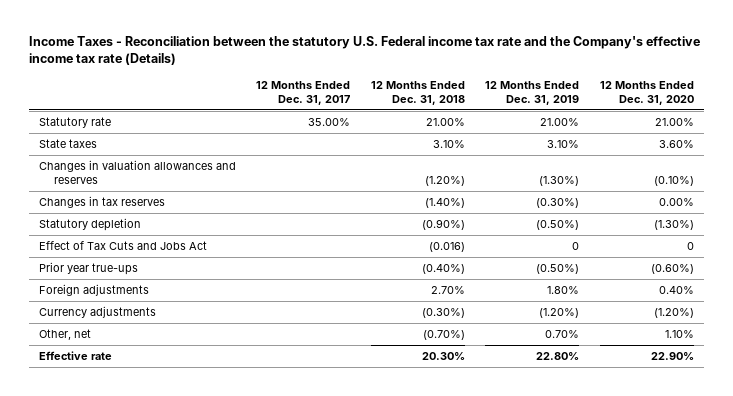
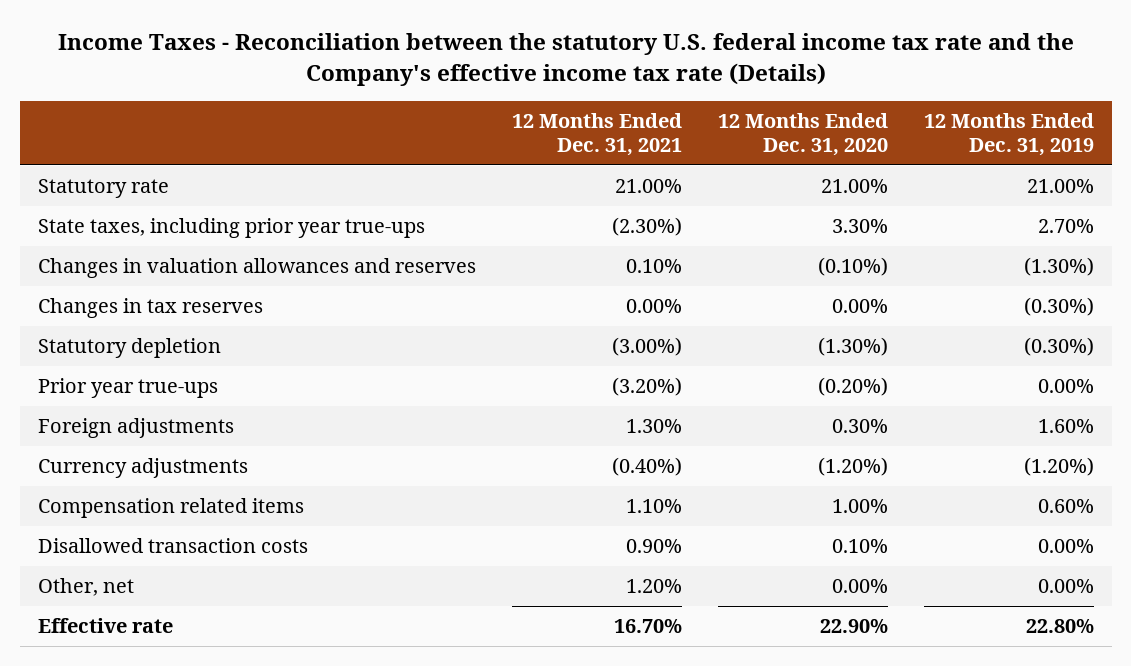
- Income Taxes - Reconciliation between the statutory U.S. Federal income tax rate and the Company's effective income tax rate (Details)
+ Income Taxes - Reconciliation between the statutory U.S. federal income tax rate and the Company's effective income tax rate (Details)
- | 12 Months Ended Dec. 31, 2017 | 12 Months Ended Dec. 31, 2018 | 12 Months Ended Dec. 31, 2019 | 12 Months Ended Dec. 31, 2020
+ | 12 Months Ended Dec. 31, 2021 | 12 Months Ended Dec. 31, 2020 | 12 Months Ended Dec. 31, 2019
- State taxes | | 3.10% | 3.10% | 3.60%
+ State taxes, including prior year true-ups | (2.30%) | 3.30% | 2.70%
- Statutory depletion | | (0.90%) | (0.50%) | (1.30%)
- Effect of Tax Cuts and Jobs Act | | (0.016) | 0 | 0
- Prior year true-ups | | (0.40%) | (0.50%) | (0.60%)
- Foreign adjustments | | 2.70% | 1.80% | 0.40%
+ Statutory depletion | (3.00%) | (1.30%) | (0.30%)
+ Prior year true-ups | (3.20%) | (0.20%) | 0.00%
+ Foreign adjustments | 1.30% | 0.30% | 1.60%
- Other, net | | (0.70%) | 0.70% | 1.10%
+ Compensation related items | 1.10% | 1.00% | 0.60%
+ Disallowed transaction costs | 0.90% | 0.10% | 0.00%
+ Other, net | 1.20% | 0.00% | 0.00%

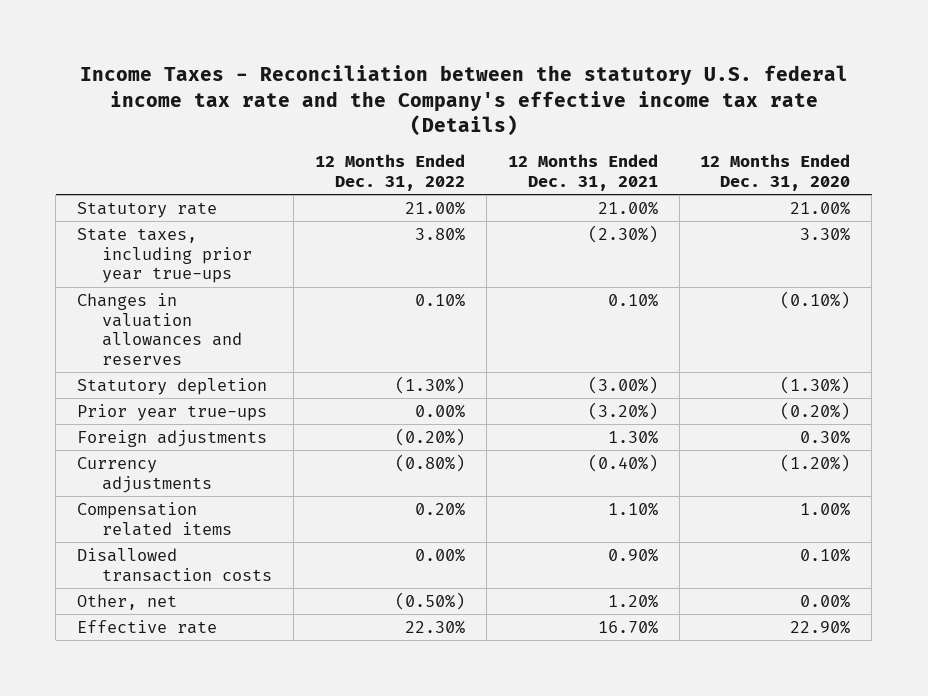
- | 12 Months Ended Dec. 31, 2021 | 12 Months Ended Dec. 31, 2020 | 12 Months Ended Dec. 31, 2019
+ | 12 Months Ended Dec. 31, 2022 | 12 Months Ended Dec. 31, 2021 | 12 Months Ended Dec. 31, 2020
- Changes in tax reserves | 0.00% | 0.00% | (0.30%)

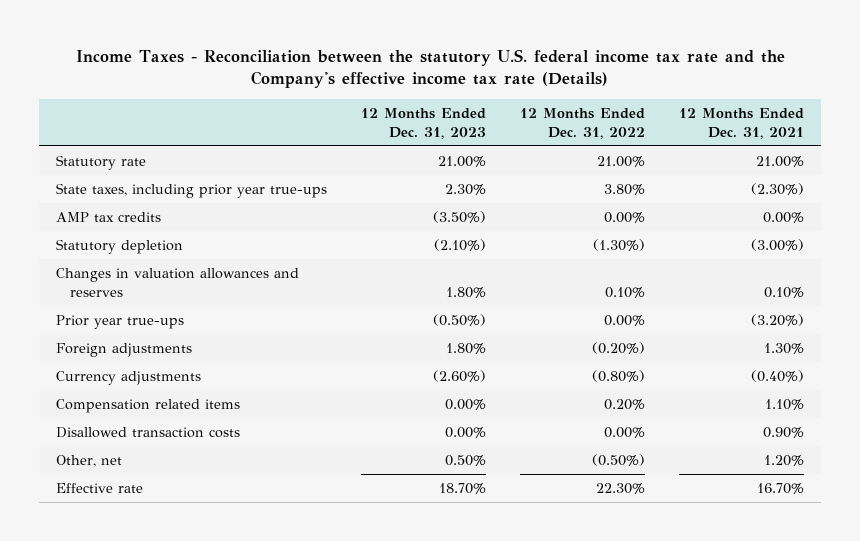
- | 12 Months Ended Dec. 31, 2022 | 12 Months Ended Dec. 31, 2021 | 12 Months Ended Dec. 31, 2020
+ | 12 Months Ended Dec. 31, 2023 | 12 Months Ended Dec. 31, 2022 | 12 Months Ended Dec. 31, 2021
+ AMP tax credits | (3.50%) | 0.00% | 0.00%
moved down: Changes in valuation allowances and reserves | 1.80% | 0.10% | 0.10%

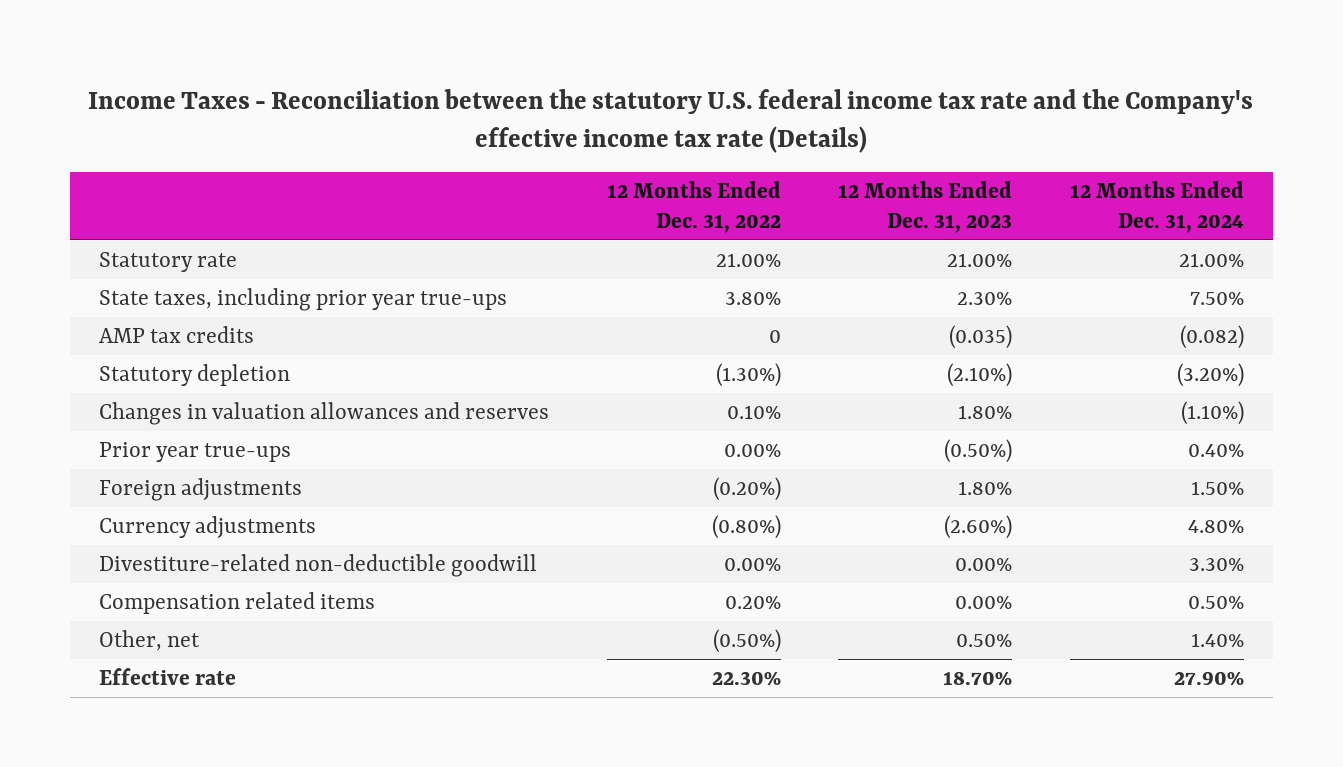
- | 12 Months Ended Dec. 31, 2023 | 12 Months Ended Dec. 31, 2022 | 12 Months Ended Dec. 31, 2021
+ | 12 Months Ended Dec. 31, 2022 | 12 Months Ended Dec. 31, 2023 | 12 Months Ended Dec. 31, 2024
- AMP tax credits | (3.50%) | 0.00% | 0.00%
+ AMP tax credits | 0 | (0.035) | (0.082)
+ Divestiture-related non-deductible goodwill | 0.00% | 0.00% | 3.30%
- Disallowed transaction costs | 0.00% | 0.00% | 0.90%

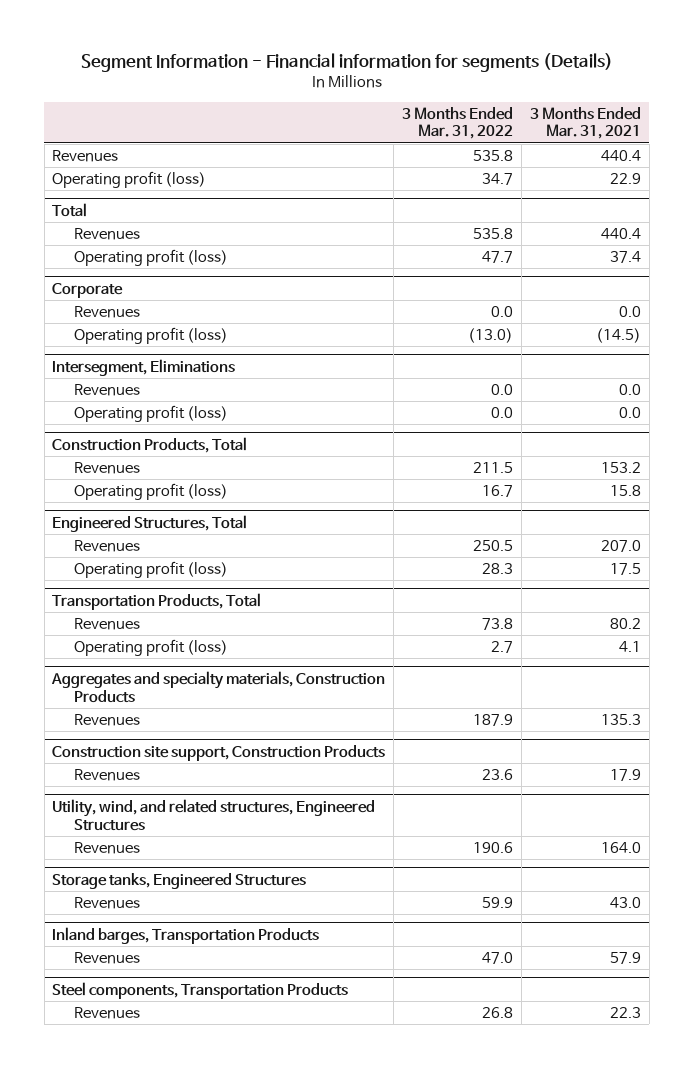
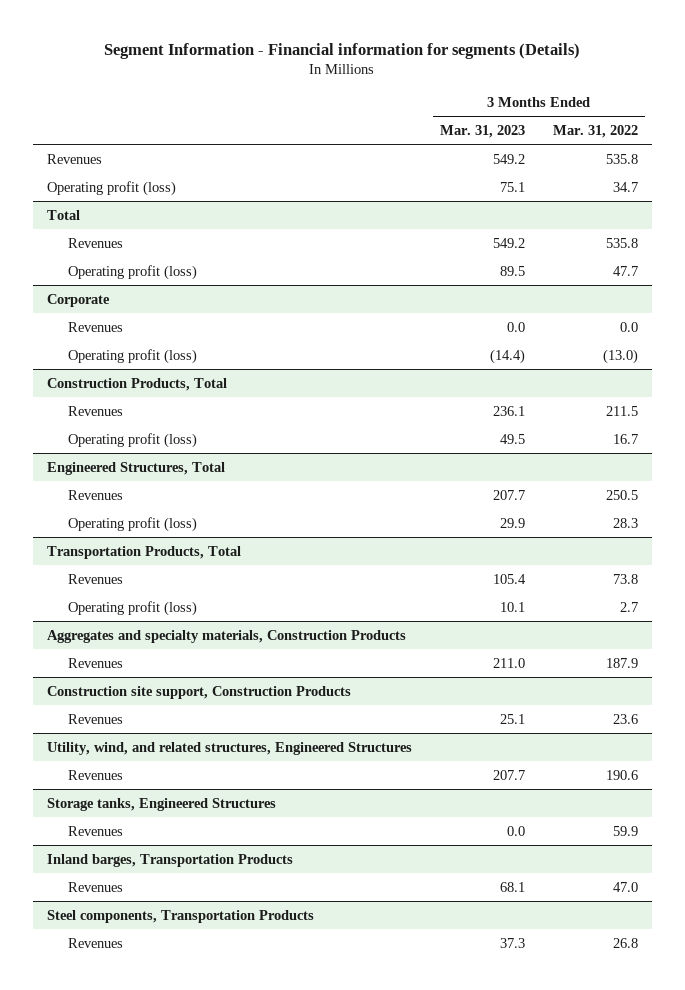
- | 3 Months Ended Mar. 31, 2022 | 3 Months Ended Mar. 31, 2021
+ | 3 Months Ended Mar. 31, 2023 | 3 Months Ended Mar. 31, 2022
- Intersegment, Eliminations
- Revenues | 0.0 | 0.0
- Operating profit (loss) | 0.0 | 0.0

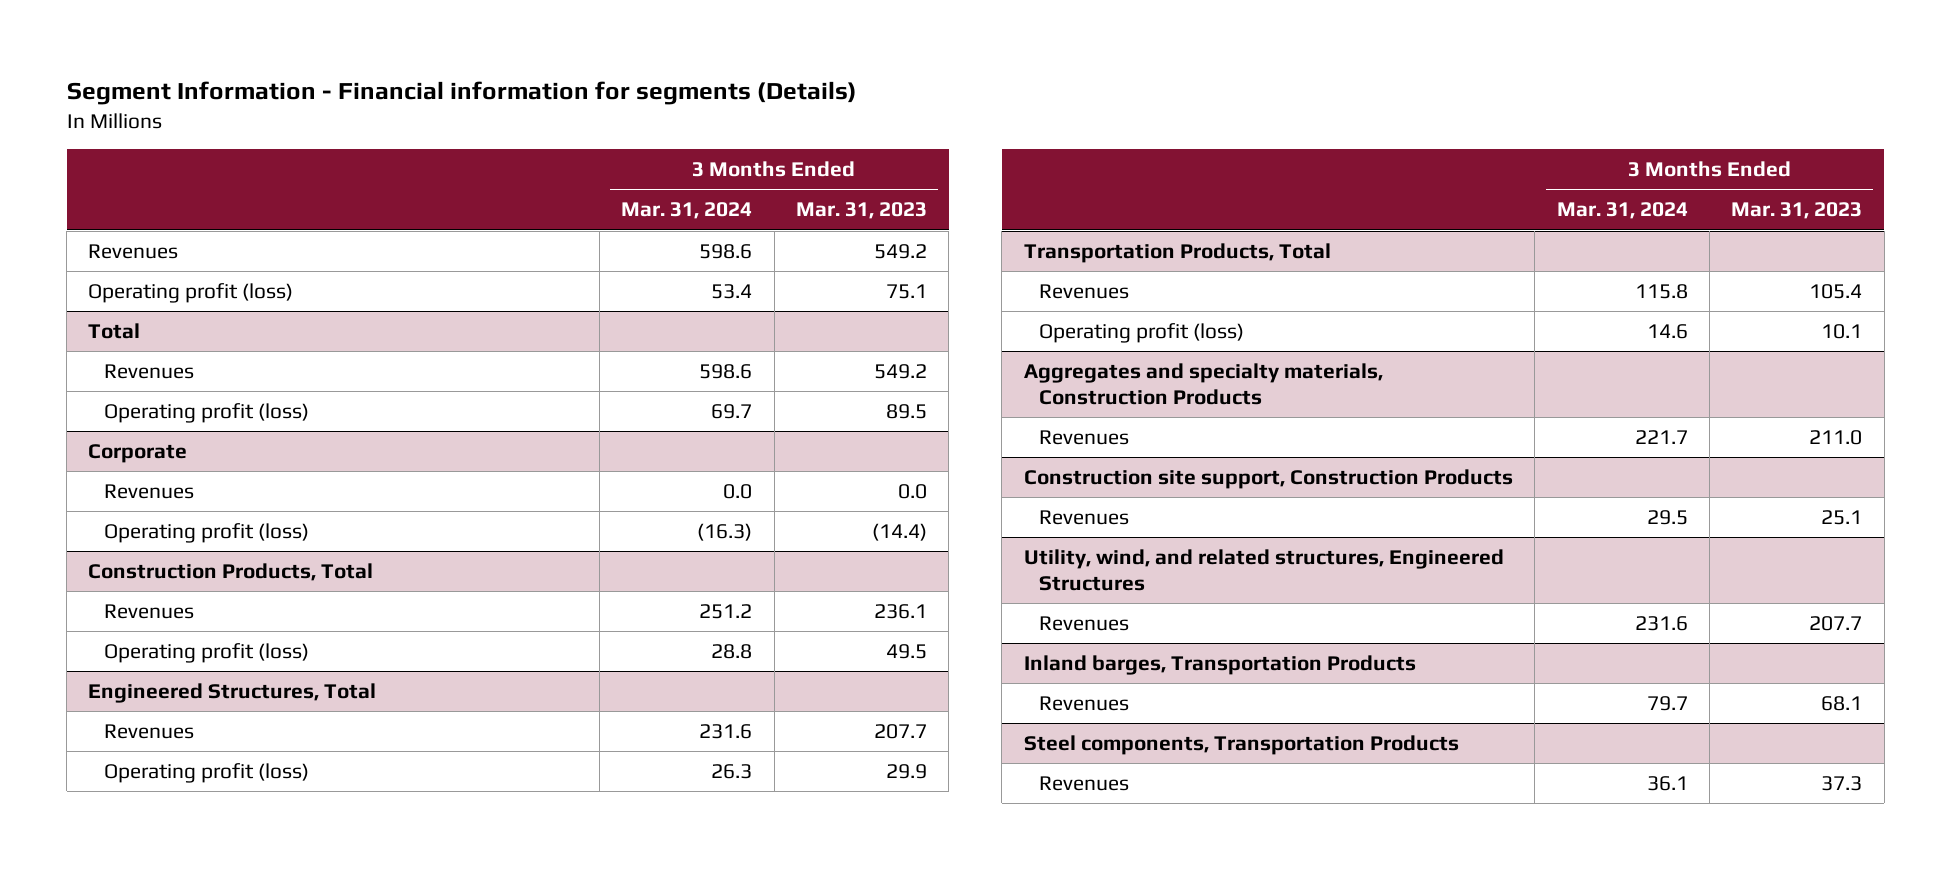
- | 3 Months Ended Mar. 31, 2023 | 3 Months Ended Mar. 31, 2022
+ | 3 Months Ended Mar. 31, 2024 | 3 Months Ended Mar. 31, 2023
- Storage tanks, Engineered Structures
- Revenues | 0.0 | 59.9

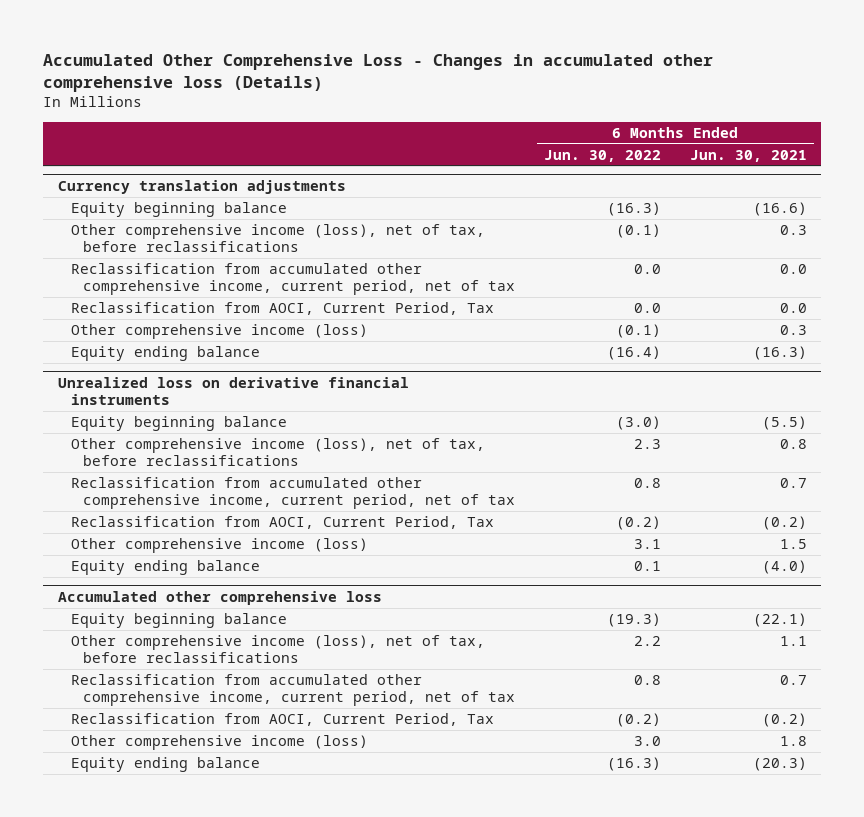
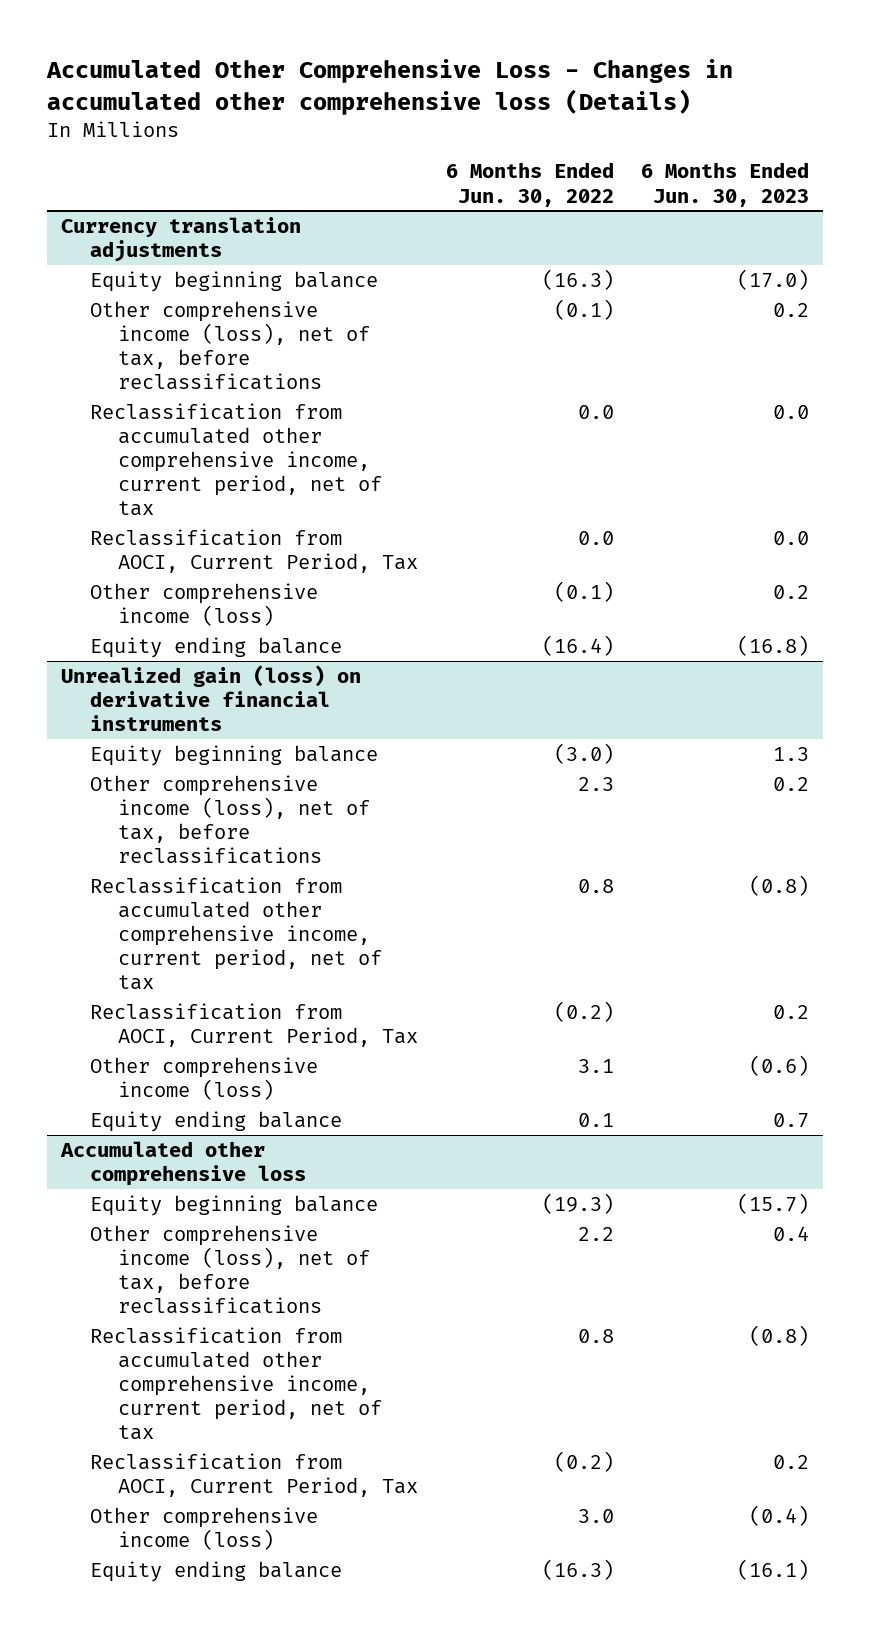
- | 6 Months Ended Jun. 30, 2022 | 6 Months Ended Jun. 30, 2021
+ | 6 Months Ended Jun. 30, 2022 | 6 Months Ended Jun. 30, 2023
- Unrealized loss on derivative financial instruments
+ Unrealized gain (loss) on derivative financial instruments

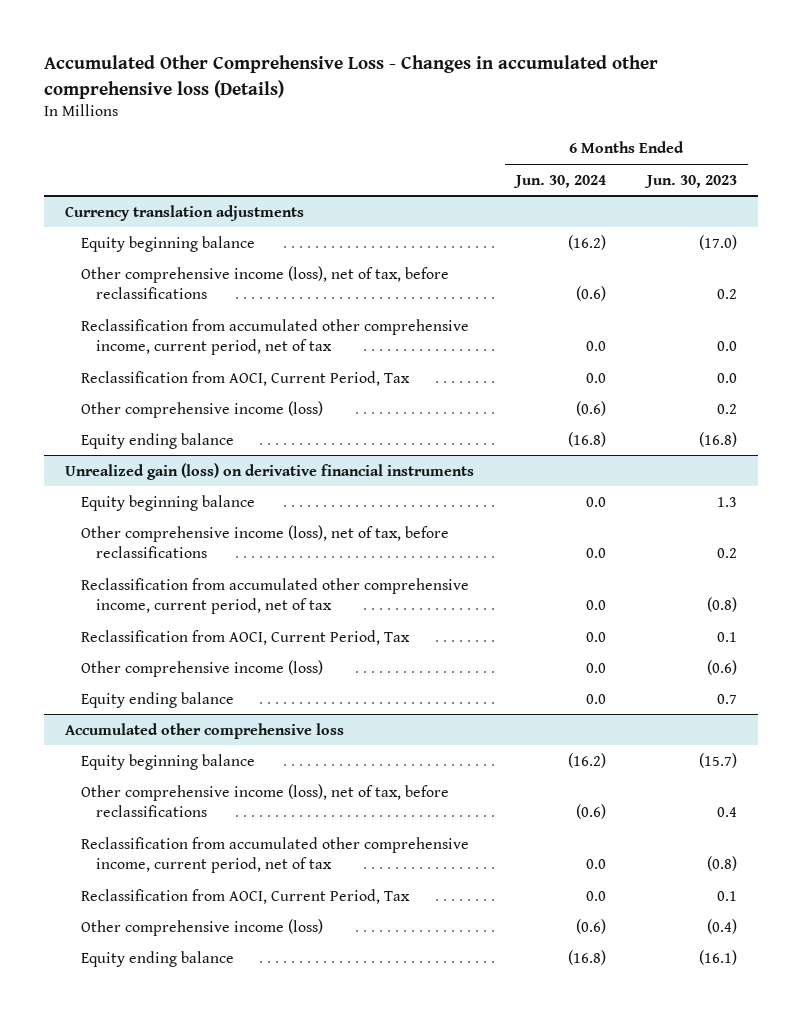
- | 6 Months Ended Jun. 30, 2022 | 6 Months Ended Jun. 30, 2023
+ | 6 Months Ended Jun. 30, 2024 | 6 Months Ended Jun. 30, 2023
@ Unrealized gain (loss) on derivative financial instruments
- Reclassification from AOCI, Current Period, Tax | (0.2) | 0.2
+ Reclassification from AOCI, Current Period, Tax | 0.0 | 0.1
@ Accumulated other comprehensive loss
- Reclassification from AOCI, Current Period, Tax | (0.2) | 0.2
+ Reclassification from AOCI, Current Period, Tax | 0.0 | 0.1

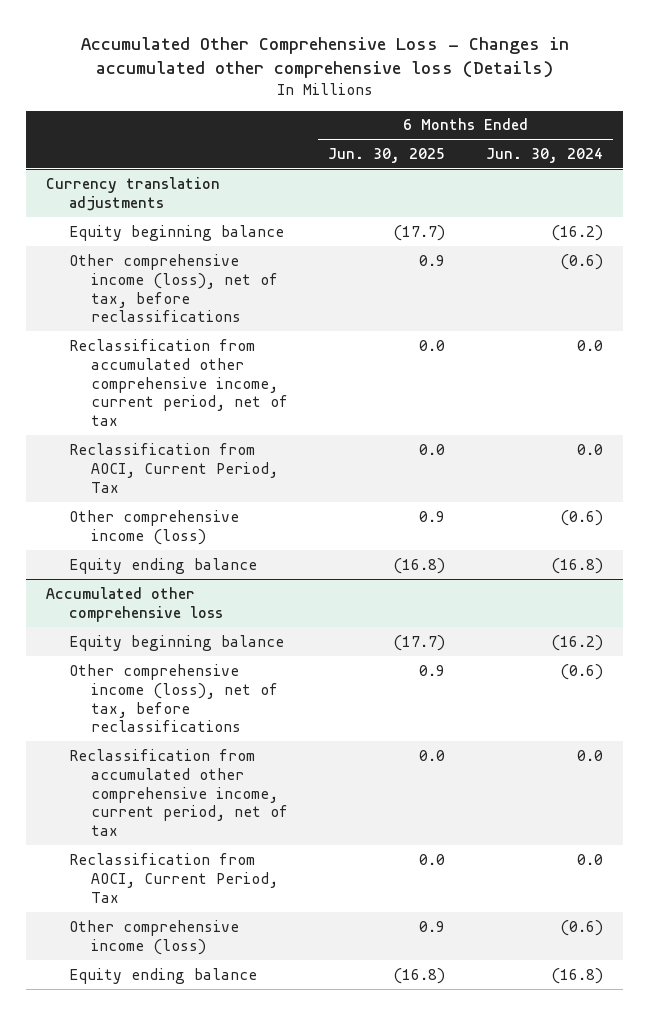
- | 6 Months Ended Jun. 30, 2024 | 6 Months Ended Jun. 30, 2023
+ | 6 Months Ended Jun. 30, 2025 | 6 Months Ended Jun. 30, 2024
- Unrealized gain (loss) on derivative financial instruments
- Equity beginning balance | 0.0 | 1.3
- Other comprehensive income (loss), net of tax, before reclassifications | 0.0 | 0.2
- Reclassification from accumulated other comprehensive income, current period, net of tax | 0.0 | (0.8)
- Reclassification from AOCI, Current Period, Tax | 0.0 | 0.1
- Other comprehensive income (loss) | 0.0 | (0.6)
- Equity ending balance | 0.0 | 0.7

